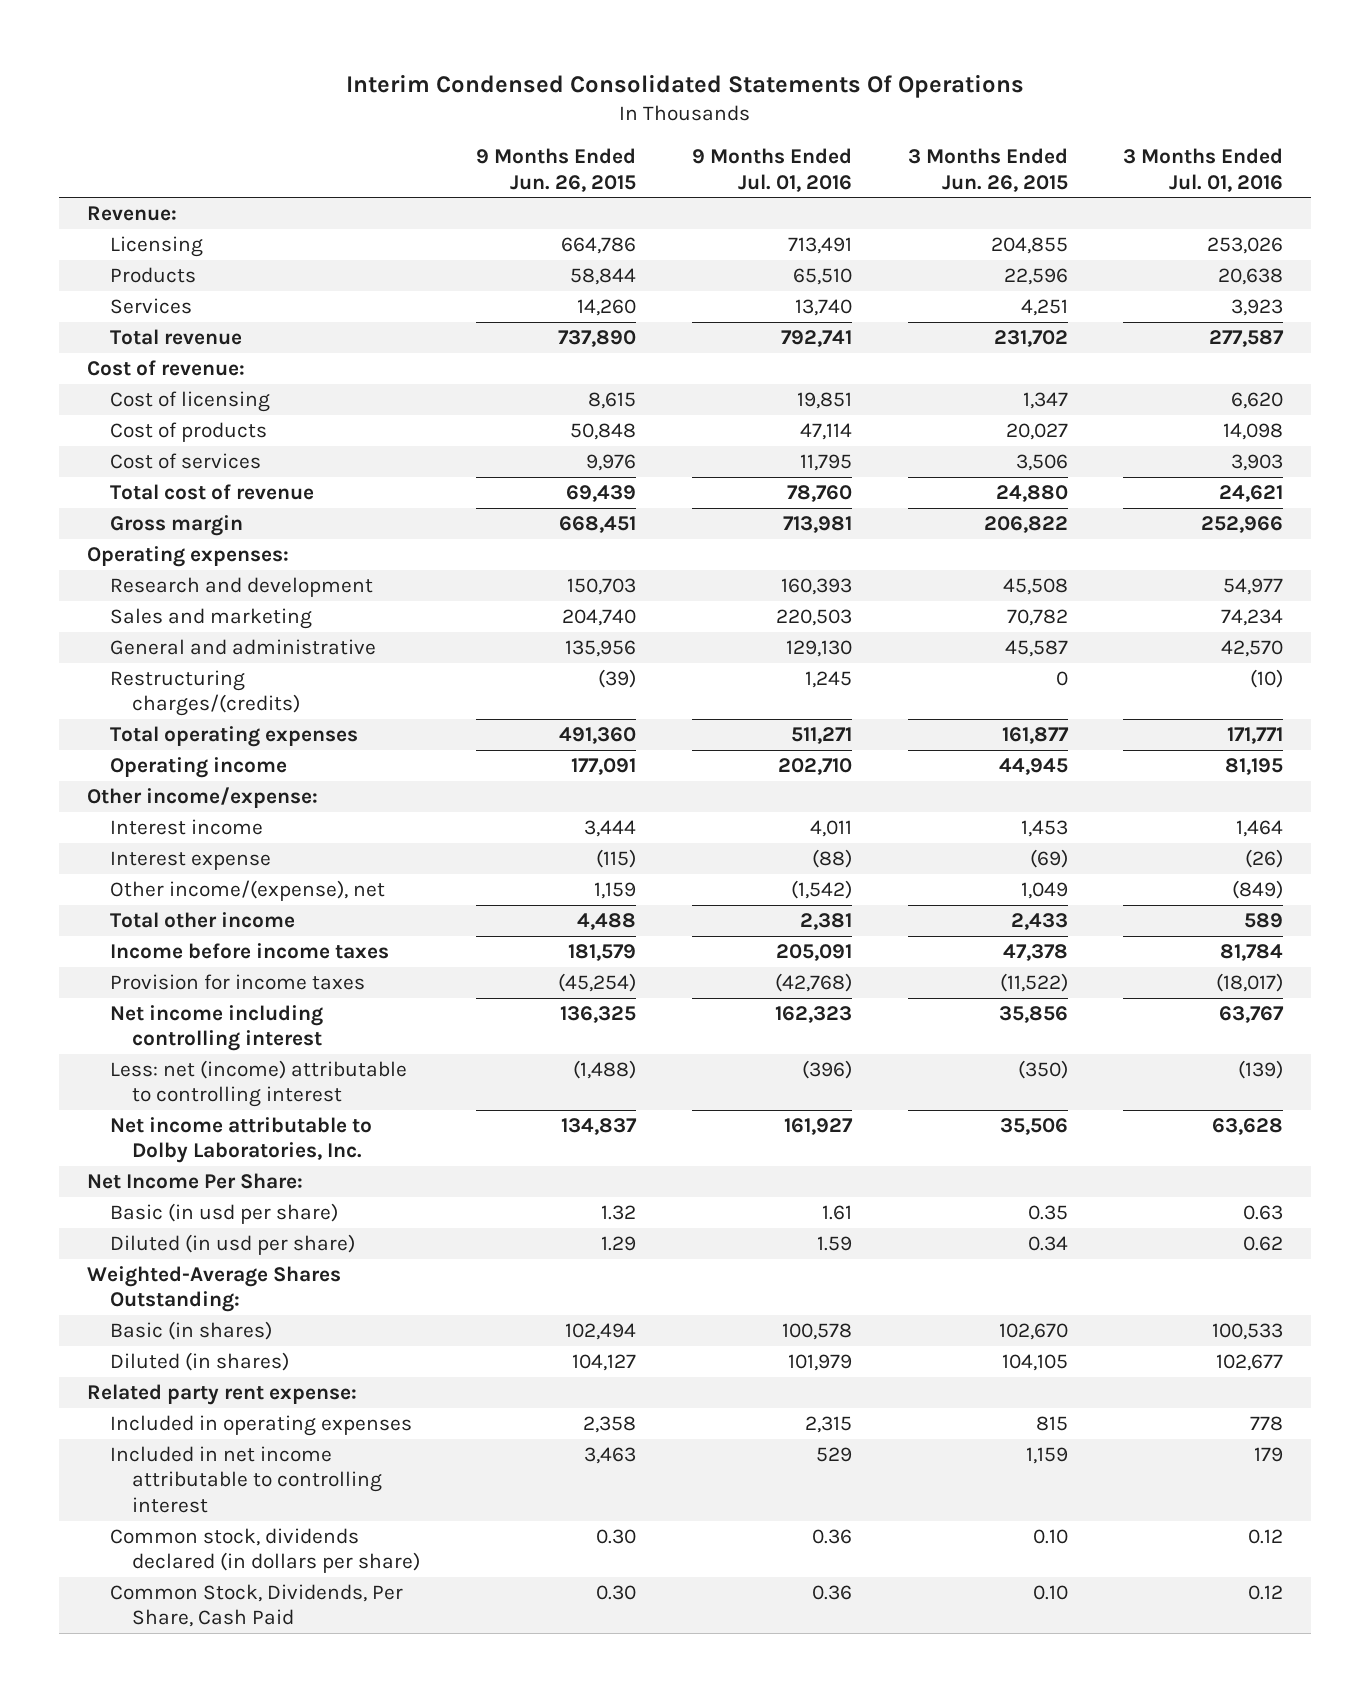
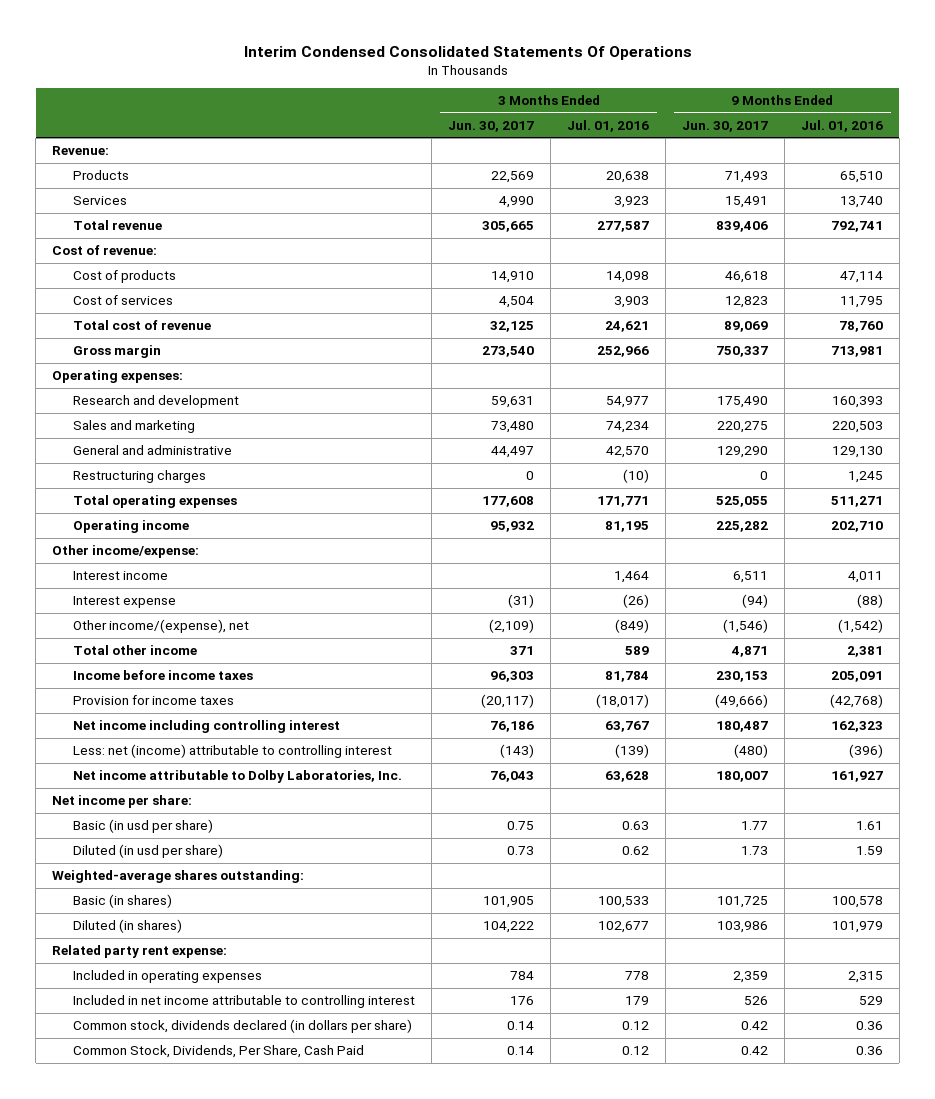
- | 9 Months Ended Jun. 26, 2015 | 9 Months Ended Jul. 01, 2016 | 3 Months Ended Jun. 26, 2015 | 3 Months Ended Jul. 01, 2016
+ | 3 Months Ended Jun. 30, 2017 | 3 Months Ended Jul. 01, 2016 | 9 Months Ended Jun. 30, 2017 | 9 Months Ended Jul. 01, 2016
- Licensing | 664,786 | 713,491 | 204,855 | 253,026
- Cost of licensing | 8,615 | 19,851 | 1,347 | 6,620
- Restructuring charges/(credits) | (39) | 1,245 | 0 | (10)
+ Restructuring charges | 0 | (10) | 0 | 1,245
- Net Income Per Share:
+ Net income per share:
- Weighted-Average Shares Outstanding:
+ Weighted-average shares outstanding:

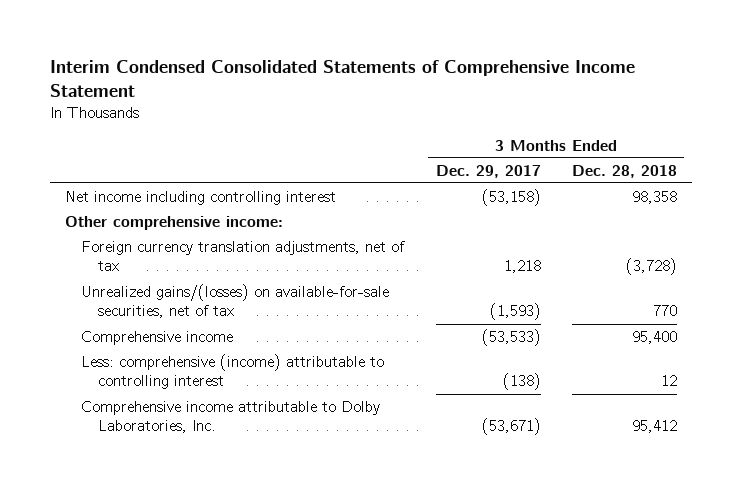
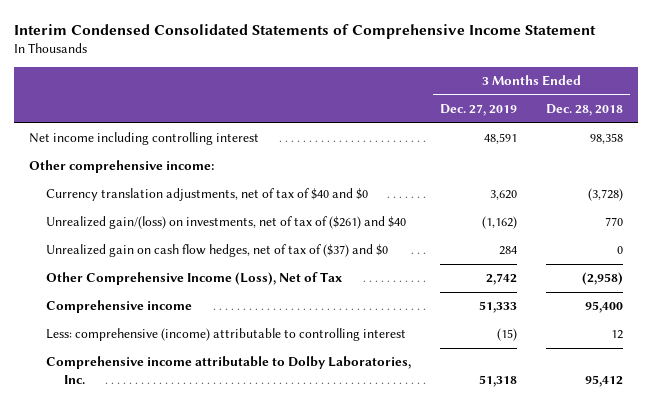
- | 3 Months Ended Dec. 29, 2017 | 3 Months Ended Dec. 28, 2018
+ | 3 Months Ended Dec. 27, 2019 | 3 Months Ended Dec. 28, 2018
- Foreign currency translation adjustments, net of tax | 1,218 | (3,728)
- Unrealized gains/(losses) on available-for-sale securities, net of tax | (1,593) | 770
+ Currency translation adjustments, net of tax of $40 and $0 | 3,620 | (3,728)
+ Unrealized gain/(loss) on investments, net of tax of ($261) and $40 | (1,162) | 770
+ Unrealized gain on cash flow hedges, net of tax of ($37) and $0 | 284 | 0
+ Other Comprehensive Income (Loss), Net of Tax | 2,742 | (2,958)

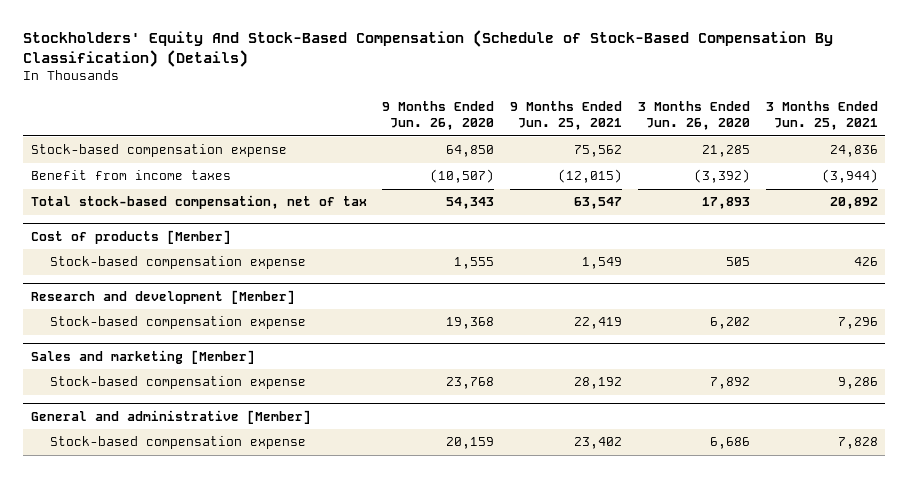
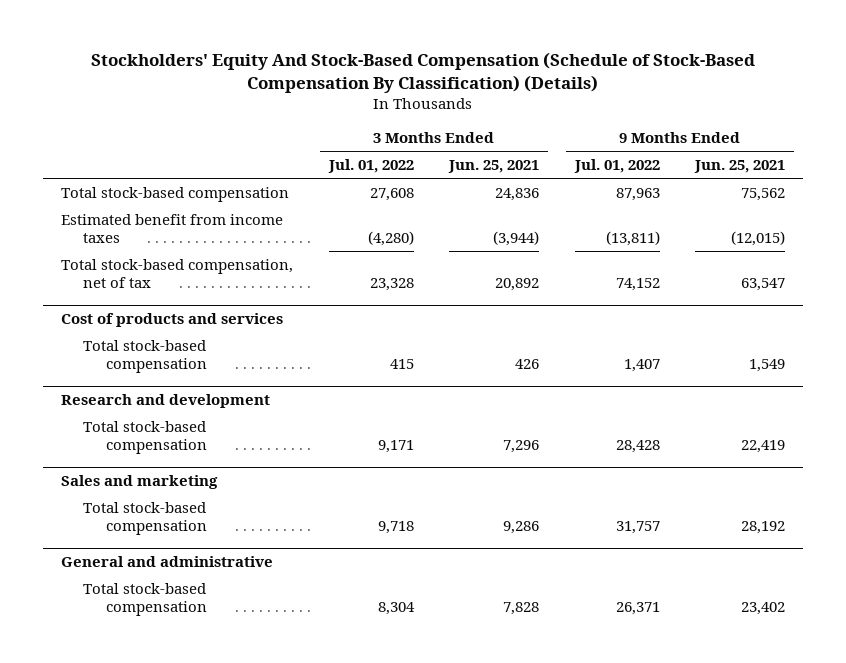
- | 9 Months Ended Jun. 26, 2020 | 9 Months Ended Jun. 25, 2021 | 3 Months Ended Jun. 26, 2020 | 3 Months Ended Jun. 25, 2021
+ | 3 Months Ended Jul. 01, 2022 | 3 Months Ended Jun. 25, 2021 | 9 Months Ended Jul. 01, 2022 | 9 Months Ended Jun. 25, 2021
- Stock-based compensation expense | 64,850 | 75,562 | 21,285 | 24,836
- Benefit from income taxes | (10,507) | (12,015) | (3,392) | (3,944)
+ Total stock-based compensation | 27,608 | 24,836 | 87,963 | 75,562
+ Estimated benefit from income taxes | (4,280) | (3,944) | (13,811) | (12,015)
- Cost of products [Member]
- Stock-based compensation expense | 1,555 | 1,549 | 505 | 426
- Research and development [Member]
- Stock-based compensation expense | 19,368 | 22,419 | 6,202 | 7,296
- Sales and marketing [Member]
- Stock-based compensation expense | 23,768 | 28,192 | 7,892 | 9,286
- General and administrative [Member]
- Stock-based compensation expense | 20,159 | 23,402 | 6,686 | 7,828
+ Cost of products and services
+ Total stock-based compensation | 415 | 426 | 1,407 | 1,549
+ Research and development
+ Total stock-based compensation | 9,171 | 7,296 | 28,428 | 22,419
+ Sales and marketing
+ Total stock-based compensation | 9,718 | 9,286 | 31,757 | 28,192
+ General and administrative
+ Total stock-based compensation | 8,304 | 7,828 | 26,371 | 23,402

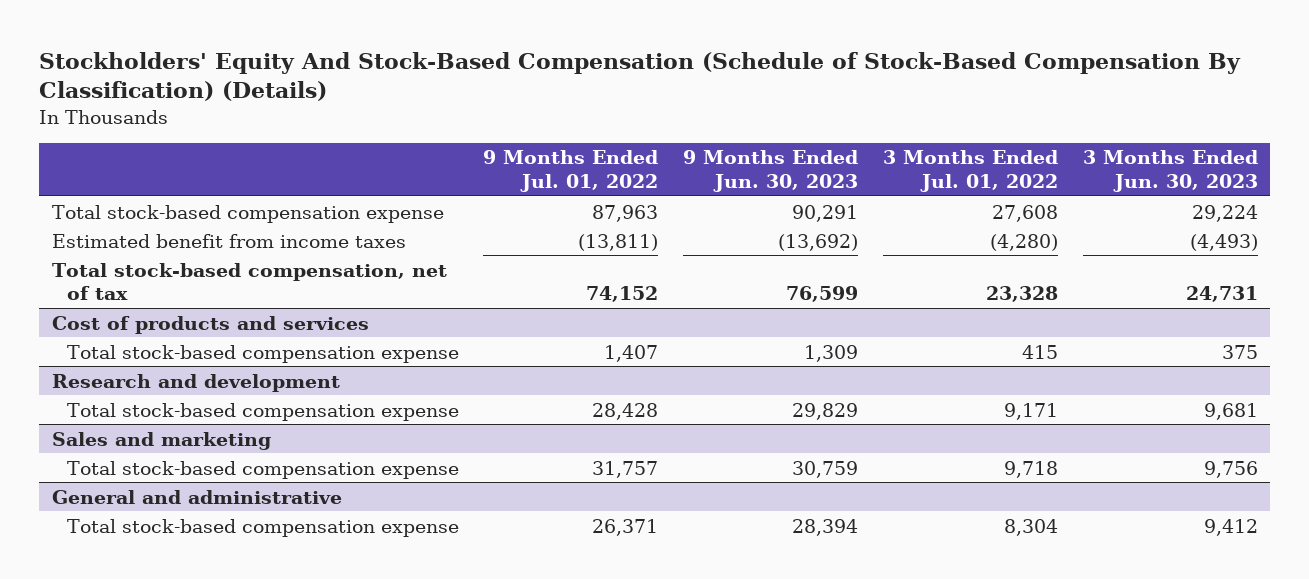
- | 3 Months Ended Jul. 01, 2022 | 3 Months Ended Jun. 25, 2021 | 9 Months Ended Jul. 01, 2022 | 9 Months Ended Jun. 25, 2021
+ | 9 Months Ended Jul. 01, 2022 | 9 Months Ended Jun. 30, 2023 | 3 Months Ended Jul. 01, 2022 | 3 Months Ended Jun. 30, 2023
- Total stock-based compensation | 27,608 | 24,836 | 87,963 | 75,562
+ Total stock-based compensation expense | 87,963 | 90,291 | 27,608 | 29,224
@ Cost of products and services
- Total stock-based compensation | 415 | 426 | 1,407 | 1,549
+ Total stock-based compensation expense | 1,407 | 1,309 | 415 | 375
@ Research and development
- Total stock-based compensation | 9,171 | 7,296 | 28,428 | 22,419
+ Total stock-based compensation expense | 28,428 | 29,829 | 9,171 | 9,681
@ Sales and marketing
- Total stock-based compensation | 9,718 | 9,286 | 31,757 | 28,192
+ Total stock-based compensation expense | 31,757 | 30,759 | 9,718 | 9,756
@ General and administrative
- Total stock-based compensation | 8,304 | 7,828 | 26,371 | 23,402
+ Total stock-based compensation expense | 26,371 | 28,394 | 8,304 | 9,412

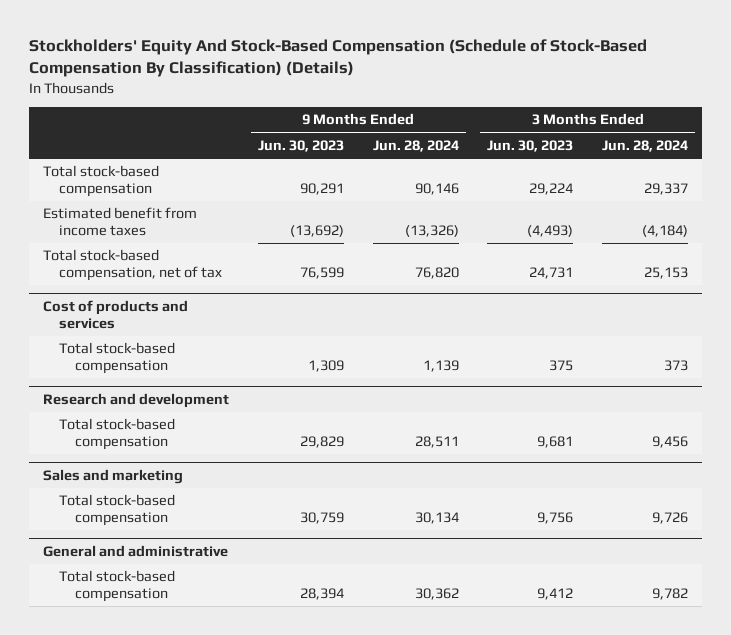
- | 9 Months Ended Jul. 01, 2022 | 9 Months Ended Jun. 30, 2023 | 3 Months Ended Jul. 01, 2022 | 3 Months Ended Jun. 30, 2023
+ | 9 Months Ended Jun. 30, 2023 | 9 Months Ended Jun. 28, 2024 | 3 Months Ended Jun. 30, 2023 | 3 Months Ended Jun. 28, 2024
- Total stock-based compensation expense | 87,963 | 90,291 | 27,608 | 29,224
+ Total stock-based compensation | 90,291 | 90,146 | 29,224 | 29,337
@ Cost of products and services
- Total stock-based compensation expense | 1,407 | 1,309 | 415 | 375
+ Total stock-based compensation | 1,309 | 1,139 | 375 | 373
@ Research and development
- Total stock-based compensation expense | 28,428 | 29,829 | 9,171 | 9,681
+ Total stock-based compensation | 29,829 | 28,511 | 9,681 | 9,456
@ Sales and marketing
- Total stock-based compensation expense | 31,757 | 30,759 | 9,718 | 9,756
+ Total stock-based compensation | 30,759 | 30,134 | 9,756 | 9,726
@ General and administrative
- Total stock-based compensation expense | 26,371 | 28,394 | 8,304 | 9,412
+ Total stock-based compensation | 28,394 | 30,362 | 9,412 | 9,782

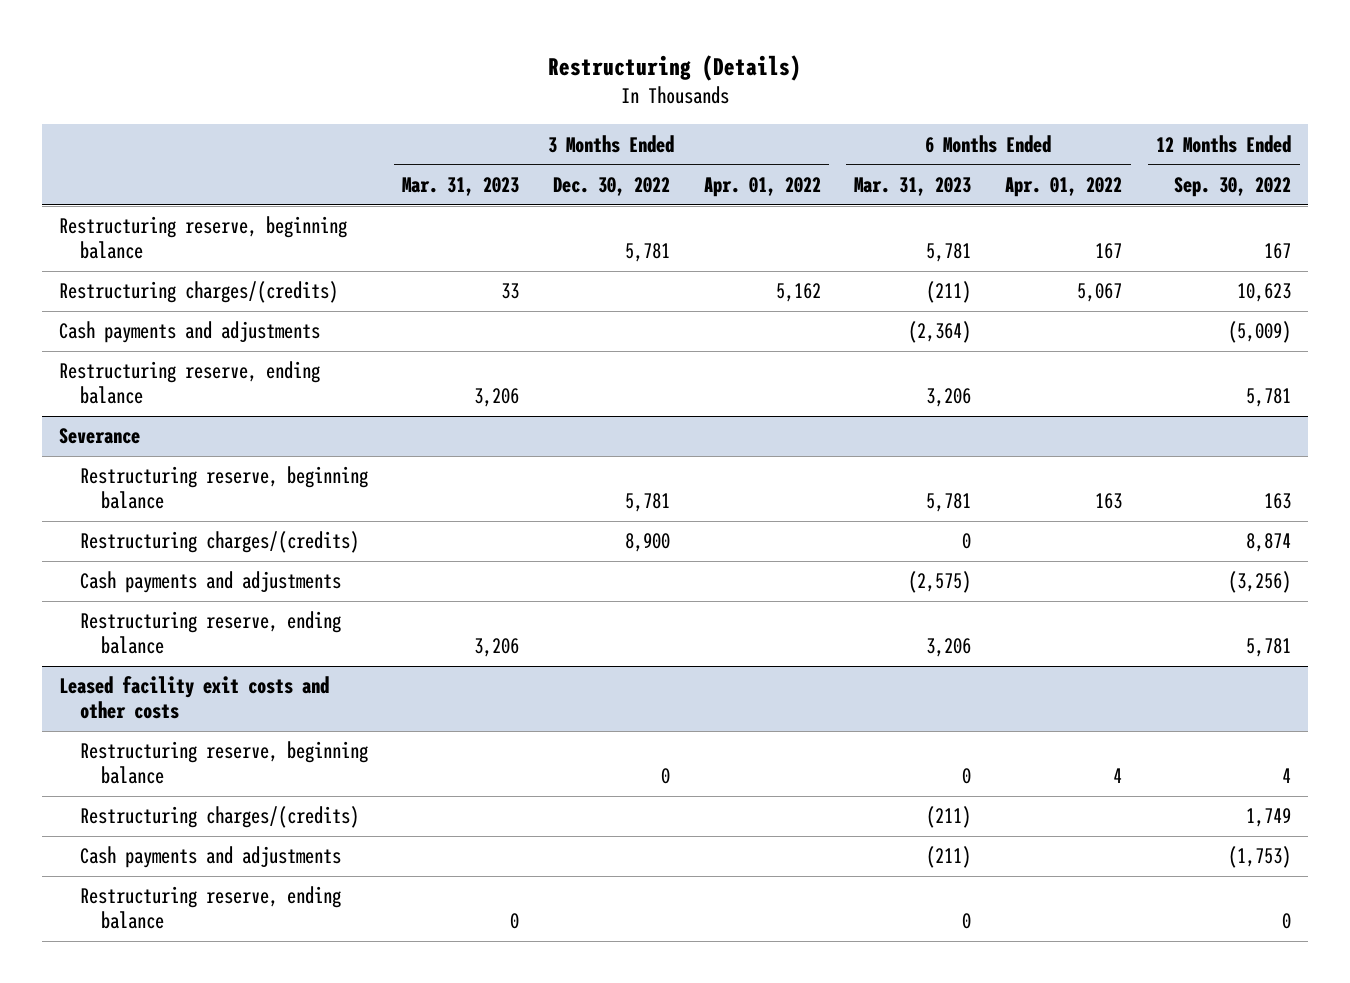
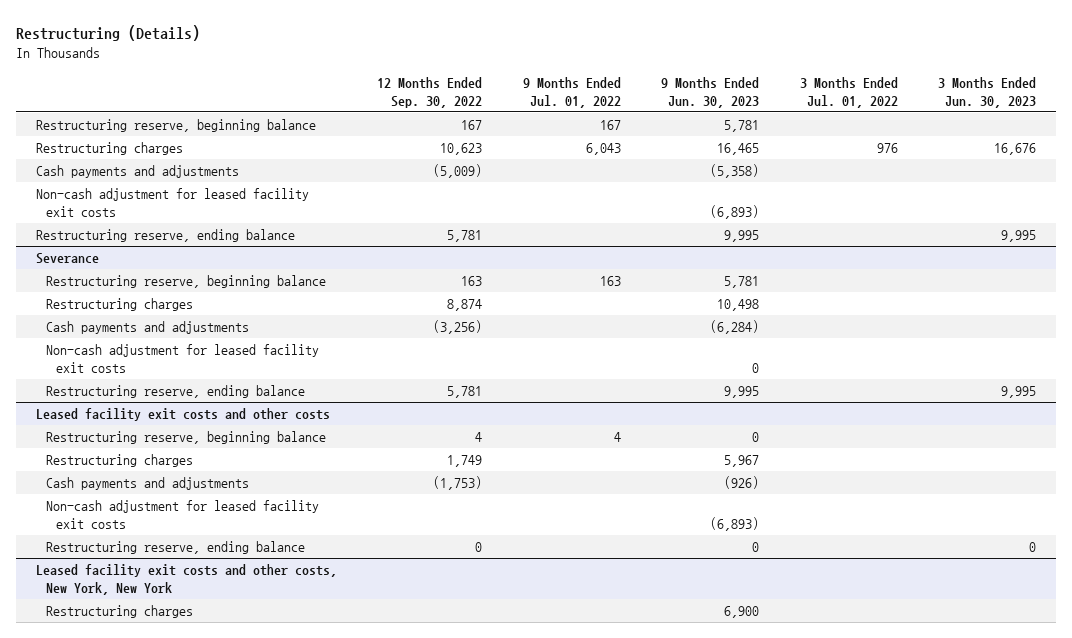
- | 3 Months Ended Mar. 31, 2023 | 3 Months Ended Dec. 30, 2022 | 3 Months Ended Apr. 01, 2022 | 6 Months Ended Mar. 31, 2023 | 6 Months Ended Apr. 01, 2022 | 12 Months Ended Sep. 30, 2022
+ | 12 Months Ended Sep. 30, 2022 | 9 Months Ended Jul. 01, 2022 | 9 Months Ended Jun. 30, 2023 | 3 Months Ended Jul. 01, 2022 | 3 Months Ended Jun. 30, 2023
- Restructuring charges/(credits) | 33 | | 5,162 | (211) | 5,067 | 10,623
+ Restructuring charges | 10,623 | 6,043 | 16,465 | 976 | 16,676
+ Non-cash adjustment for leased facility exit costs | | | (6,893) | |
@ Severance
- Restructuring charges/(credits) | | 8,900 | | 0 | | 8,874
+ Restructuring charges | 8,874 | | 10,498 | |
+ Non-cash adjustment for leased facility exit costs | | | 0 | |
@ Leased facility exit costs and other costs
- Restructuring charges/(credits) | | | | (211) | | 1,749
+ Restructuring charges | 1,749 | | 5,967 | |
+ Non-cash adjustment for leased facility exit costs | | | (6,893) | |
+ Leased facility exit costs and other costs, New York, New York
+ Restructuring charges | | | 6,900 | |

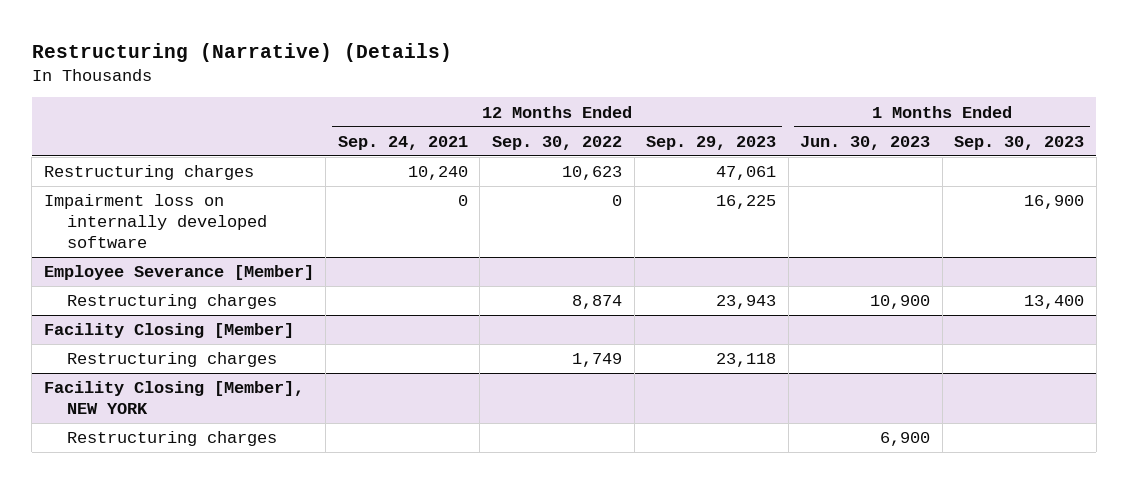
- Restructuring (Details)
+ Restructuring (Narrative) (Details)
- | 12 Months Ended Sep. 30, 2022 | 9 Months Ended Jul. 01, 2022 | 9 Months Ended Jun. 30, 2023 | 3 Months Ended Jul. 01, 2022 | 3 Months Ended Jun. 30, 2023
+ | 12 Months Ended Sep. 24, 2021 | 12 Months Ended Sep. 30, 2022 | 12 Months Ended Sep. 29, 2023 | 1 Months Ended Jun. 30, 2023 | 1 Months Ended Sep. 30, 2023
- Restructuring reserve, beginning balance | 167 | 167 | 5,781 | |
- Cash payments and adjustments | (5,009) | | (5,358) | |
- Non-cash adjustment for leased facility exit costs | | | (6,893) | |
- Restructuring reserve, ending balance | 5,781 | | 9,995 | | 9,995
- Severance
- Restructuring reserve, beginning balance | 163 | 163 | 5,781 | |
+ Impairment loss on internally developed software | 0 | 0 | 16,225 | | 16,900
+ Employee Severance [Member]
- Cash payments and adjustments | (3,256) | | (6,284) | |
- Non-cash adjustment for leased facility exit costs | | | 0 | |
- Restructuring reserve, ending balance | 5,781 | | 9,995 | | 9,995
- Leased facility exit costs and other costs
- Restructuring reserve, beginning balance | 4 | 4 | 0 | |
+ Facility Closing [Member]
- Cash payments and adjustments | (1,753) | | (926) | |
- Non-cash adjustment for leased facility exit costs | | | (6,893) | |
- Restructuring reserve, ending balance | 0 | | 0 | | 0
- Leased facility exit costs and other costs, New York, New York
+ Facility Closing [Member], NEW YORK

